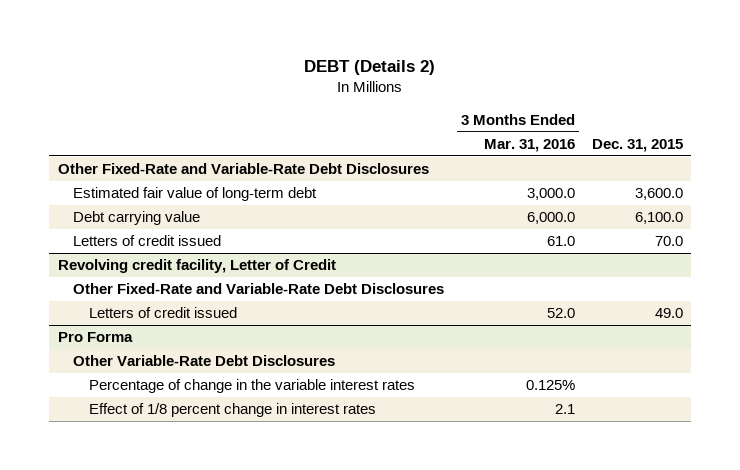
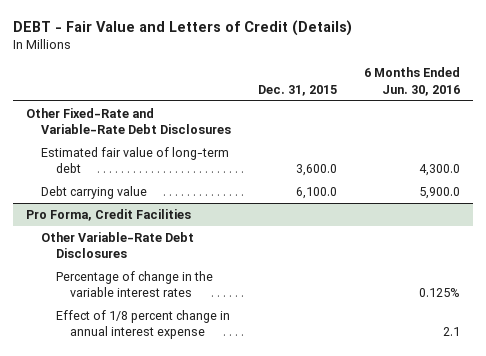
- DEBT (Details 2)
+ DEBT - Fair Value and Letters of Credit (Details)
- | 3 Months Ended Mar. 31, 2016 | Dec. 31, 2015
+ | Dec. 31, 2015 | 6 Months Ended Jun. 30, 2016
- Letters of credit issued | 61.0 | 70.0
- Revolving credit facility, Letter of Credit
- Other Fixed-Rate and Variable-Rate Debt Disclosures
- Letters of credit issued | 52.0 | 49.0
- Pro Forma
+ Pro Forma, Credit Facilities
- Effect of 1/8 percent change in interest rates | 2.1 |
+ Effect of 1/8 percent change in annual interest expense | | 2.1

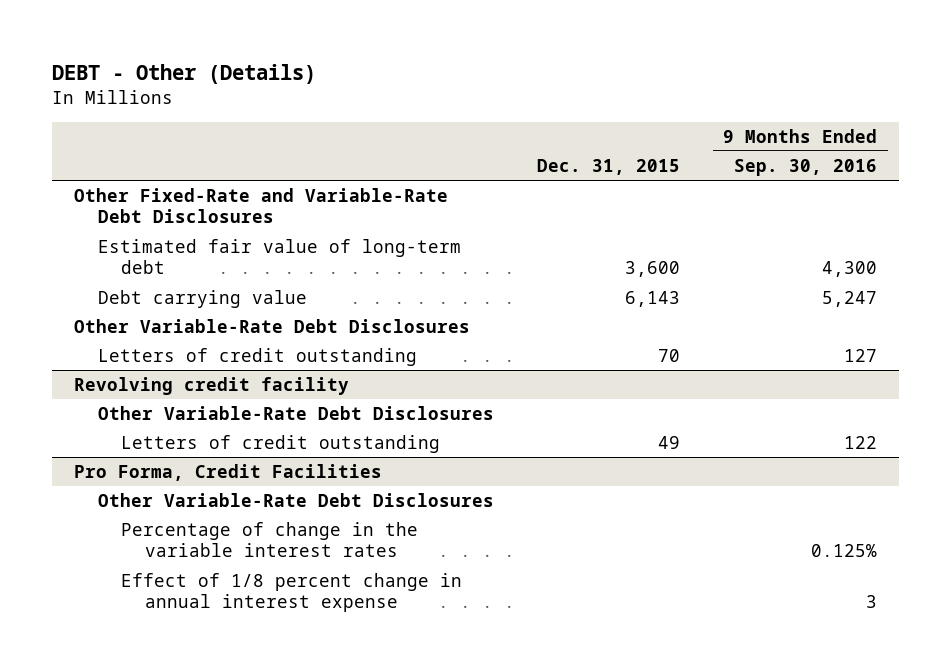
- DEBT - Fair Value and Letters of Credit (Details)
+ DEBT - Other (Details)
- | Dec. 31, 2015 | 6 Months Ended Jun. 30, 2016
+ | Dec. 31, 2015 | 9 Months Ended Sep. 30, 2016
- Estimated fair value of long-term debt | 3,600.0 | 4,300.0
- Debt carrying value | 6,100.0 | 5,900.0
+ Estimated fair value of long-term debt | 3,600 | 4,300
+ Debt carrying value | 6,143 | 5,247
+ Other Variable-Rate Debt Disclosures
+ Letters of credit outstanding | 70 | 127
+ Revolving credit facility
+ Other Variable-Rate Debt Disclosures
+ Letters of credit outstanding | 49 | 122

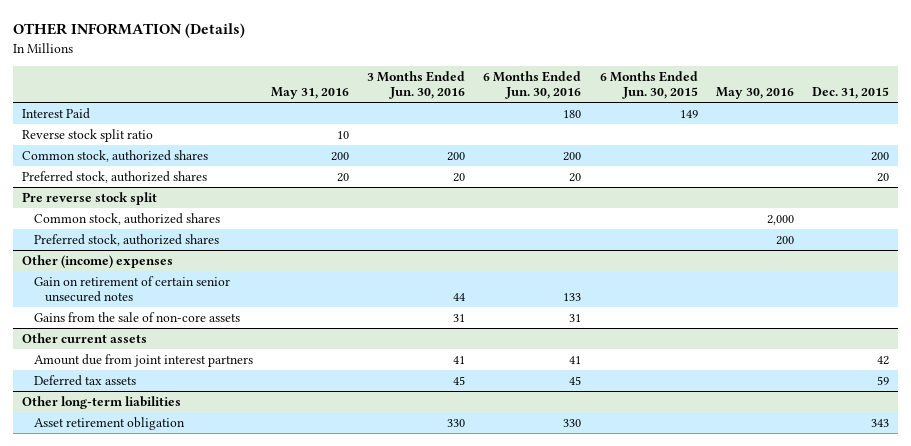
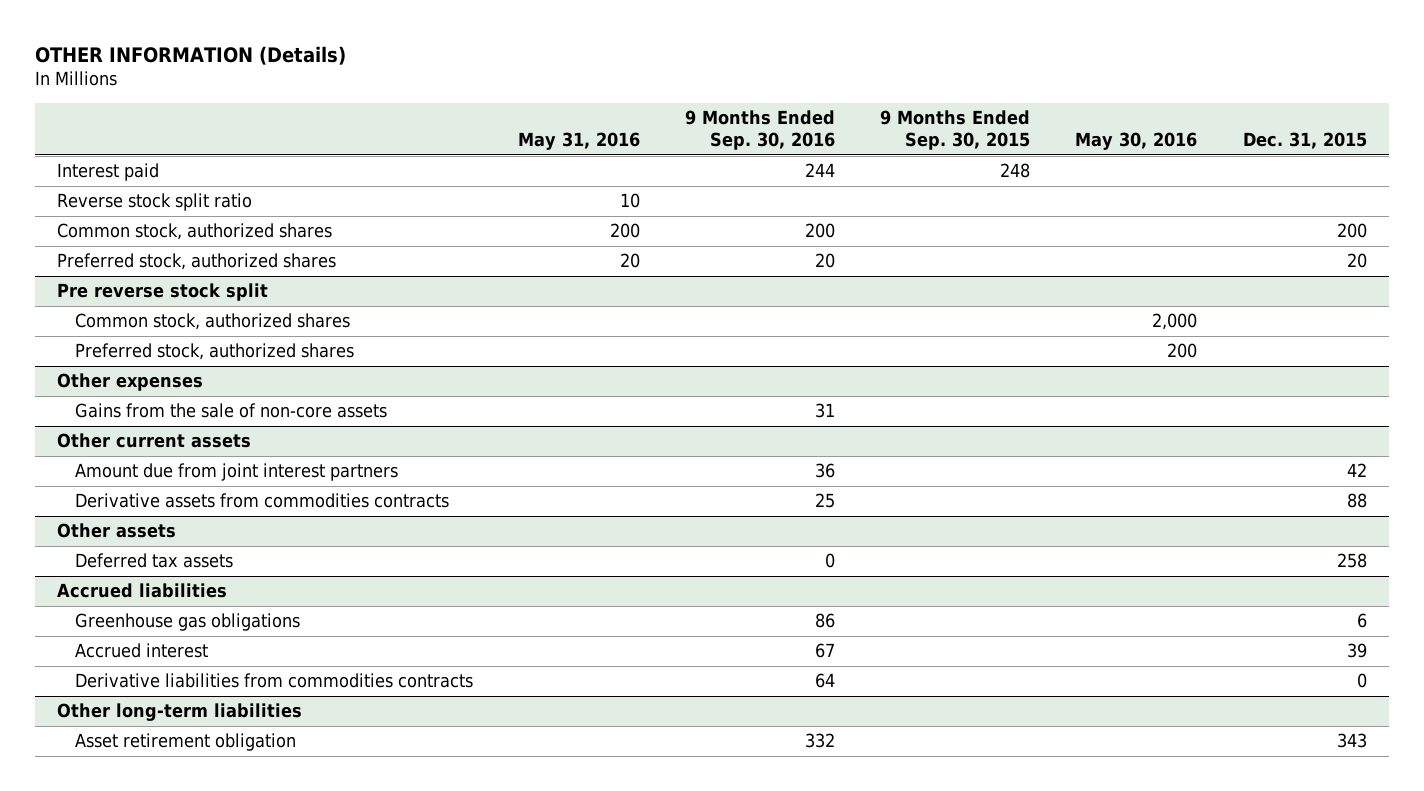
- | May 31, 2016 | 3 Months Ended Jun. 30, 2016 | 6 Months Ended Jun. 30, 2016 | 6 Months Ended Jun. 30, 2015 | May 30, 2016 | Dec. 31, 2015
+ | May 31, 2016 | 9 Months Ended Sep. 30, 2016 | 9 Months Ended Sep. 30, 2015 | May 30, 2016 | Dec. 31, 2015
- Interest Paid | | | 180 | 149 | |
+ Interest paid | | 244 | 248 | |
- Other (income) expenses
- Gain on retirement of certain senior unsecured notes | | 44 | 133 | | |
+ Other expenses
@ Other current assets
- Deferred tax assets | | 45 | 45 | | | 59
+ Derivative assets from commodities contracts | | 25 | | | 88
+ Other assets
+ Deferred tax assets | | 0 | | | 258
+ Accrued liabilities
+ Greenhouse gas obligations | | 86 | | | 6
+ Accrued interest | | 67 | | | 39
+ Derivative liabilities from commodities contracts | | 64 | | | 0

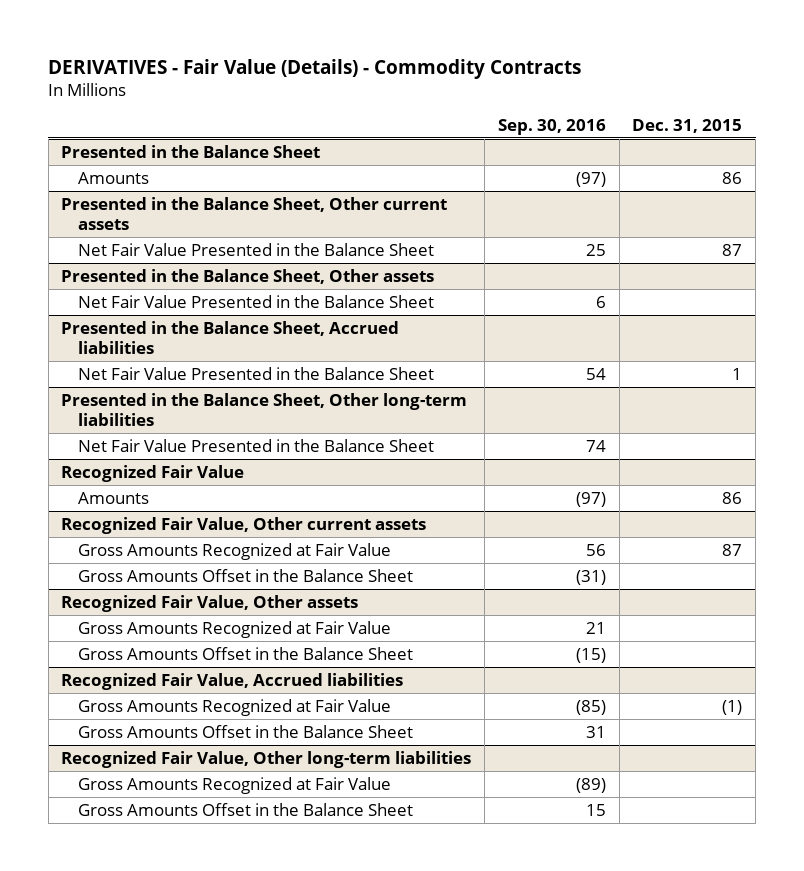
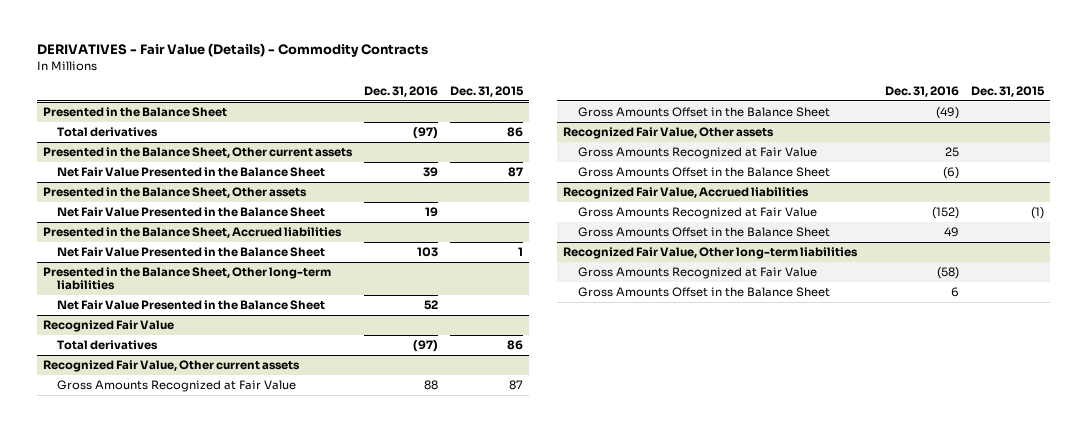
- | Sep. 30, 2016 | Dec. 31, 2015
+ | Dec. 31, 2016 | Dec. 31, 2015
@ Presented in the Balance Sheet
- Amounts | (97) | 86
+ Total derivatives | (97) | 86
@ Recognized Fair Value
- Amounts | (97) | 86
+ Total derivatives | (97) | 86

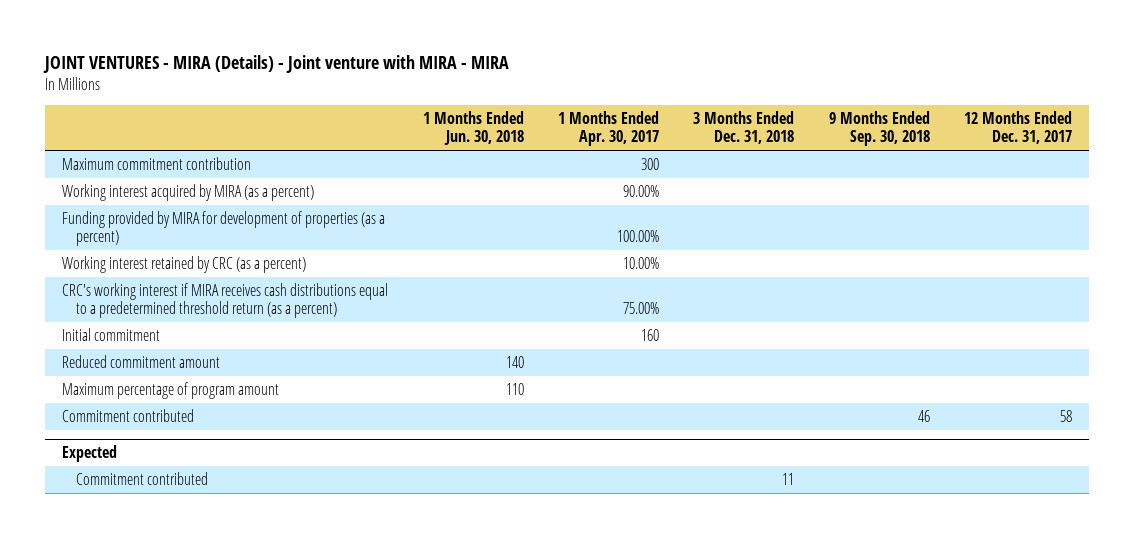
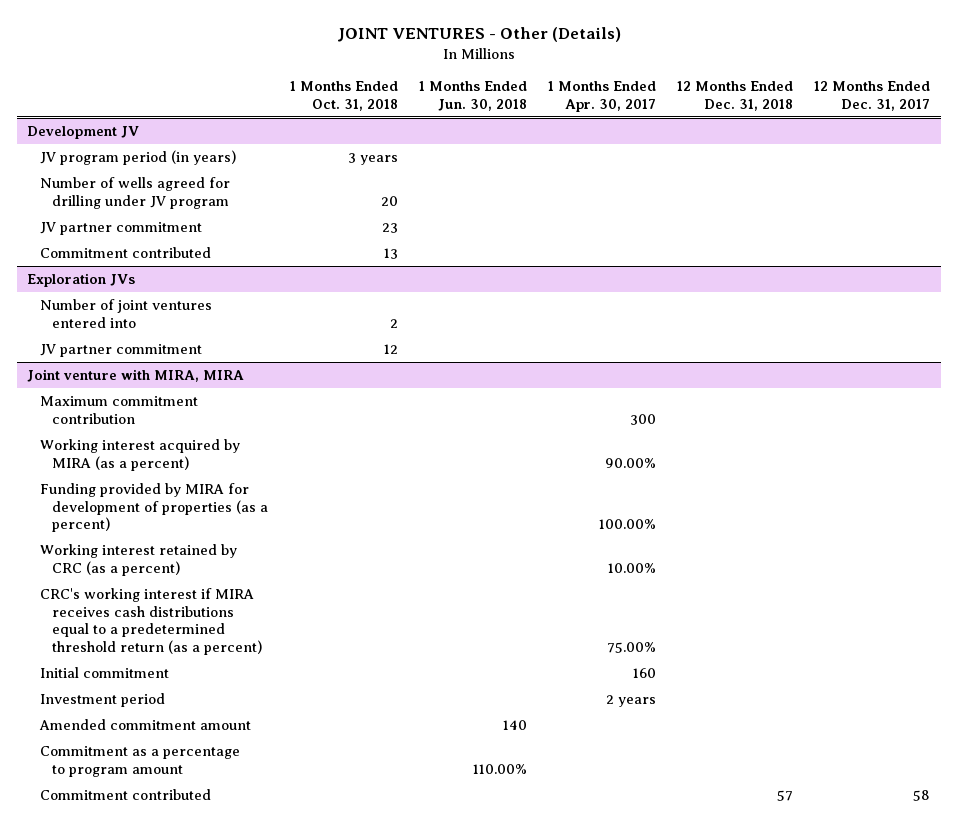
- JOINT VENTURES - MIRA (Details) - Joint venture with MIRA - MIRA
+ JOINT VENTURES - Other (Details)
- | 1 Months Ended Jun. 30, 2018 | 1 Months Ended Apr. 30, 2017 | 3 Months Ended Dec. 31, 2018 | 9 Months Ended Sep. 30, 2018 | 12 Months Ended Dec. 31, 2017
+ | 1 Months Ended Oct. 31, 2018 | 1 Months Ended Jun. 30, 2018 | 1 Months Ended Apr. 30, 2017 | 12 Months Ended Dec. 31, 2018 | 12 Months Ended Dec. 31, 2017
+ Development JV
+ JV program period (in years) | 3 years | | | |
+ Number of wells agreed for drilling under JV program | 20 | | | |
+ JV partner commitment | 23 | | | |
+ Commitment contributed | 13 | | | |
+ Exploration JVs
+ Number of joint ventures entered into | 2 | | | |
+ JV partner commitment | 12 | | | |
+ Joint venture with MIRA, MIRA
- Reduced commitment amount | 140 | | | |
- Maximum percentage of program amount | 110 | | | |
+ Investment period | | | 2 years | |
+ Amended commitment amount | | 140 | | |
+ Commitment as a percentage to program amount | | 110.00% | | |
- Expected
- Commitment contributed | | | 11 | |

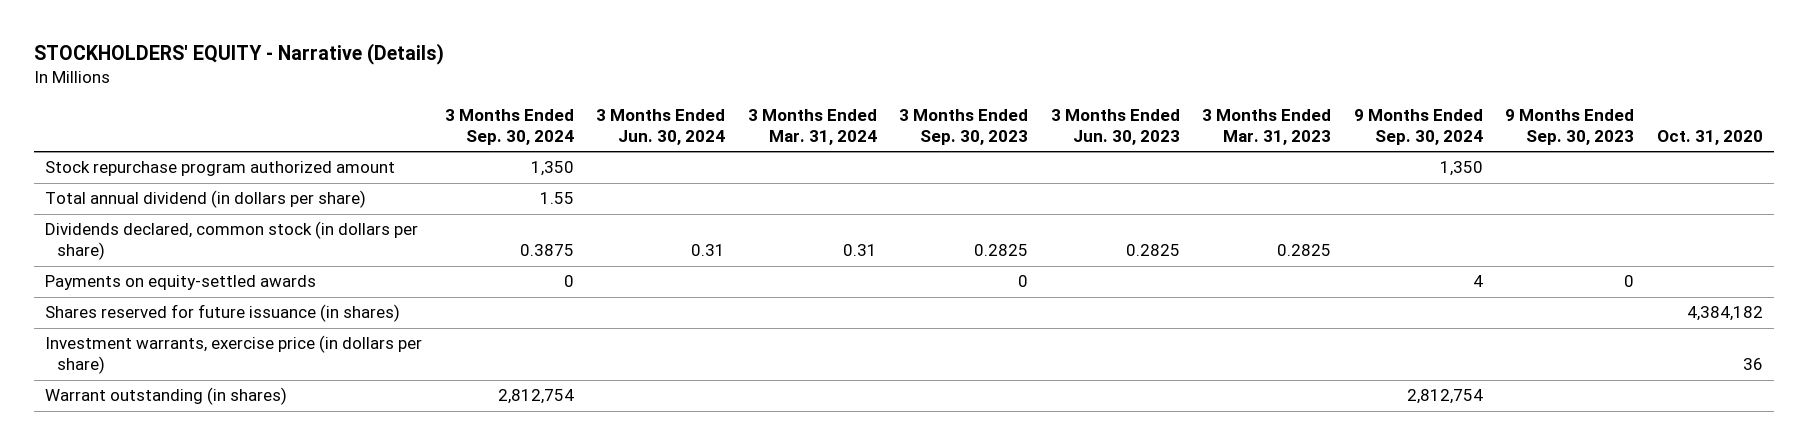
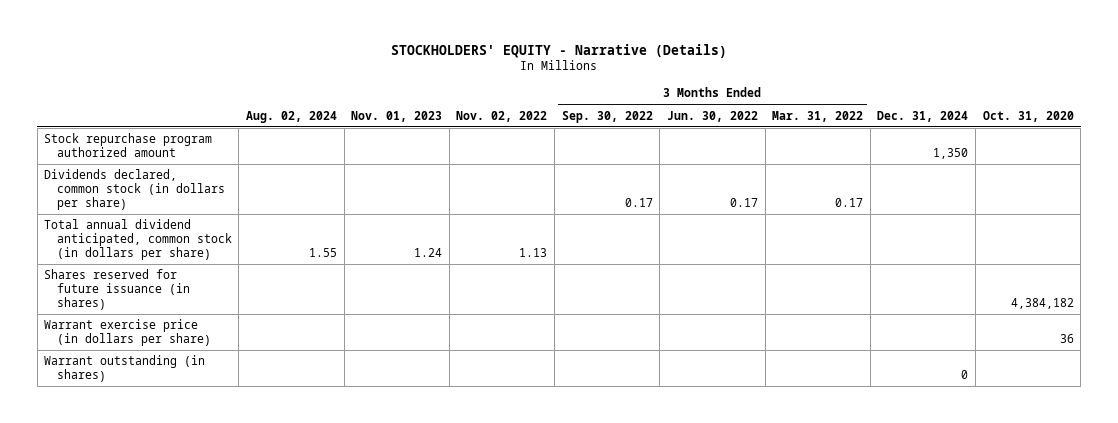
- | 3 Months Ended Sep. 30, 2024 | 3 Months Ended Jun. 30, 2024 | 3 Months Ended Mar. 31, 2024 | 3 Months Ended Sep. 30, 2023 | 3 Months Ended Jun. 30, 2023 | 3 Months Ended Mar. 31, 2023 | 9 Months Ended Sep. 30, 2024 | 9 Months Ended Sep. 30, 2023 | Oct. 31, 2020
+ | Aug. 02, 2024 | Nov. 01, 2023 | Nov. 02, 2022 | 3 Months Ended Sep. 30, 2022 | 3 Months Ended Jun. 30, 2022 | 3 Months Ended Mar. 31, 2022 | Dec. 31, 2024 | Oct. 31, 2020
- Total annual dividend (in dollars per share) | 1.55 | | | | | | | |
- Payments on equity-settled awards | 0 | | | 0 | | | 4 | 0 |
+ Total annual dividend anticipated, common stock (in dollars per share) | 1.55 | 1.24 | 1.13 | | | | |
- Investment warrants, exercise price (in dollars per share) | | | | | | | | | 36
+ Warrant exercise price (in dollars per share) | | | | | | | | 36

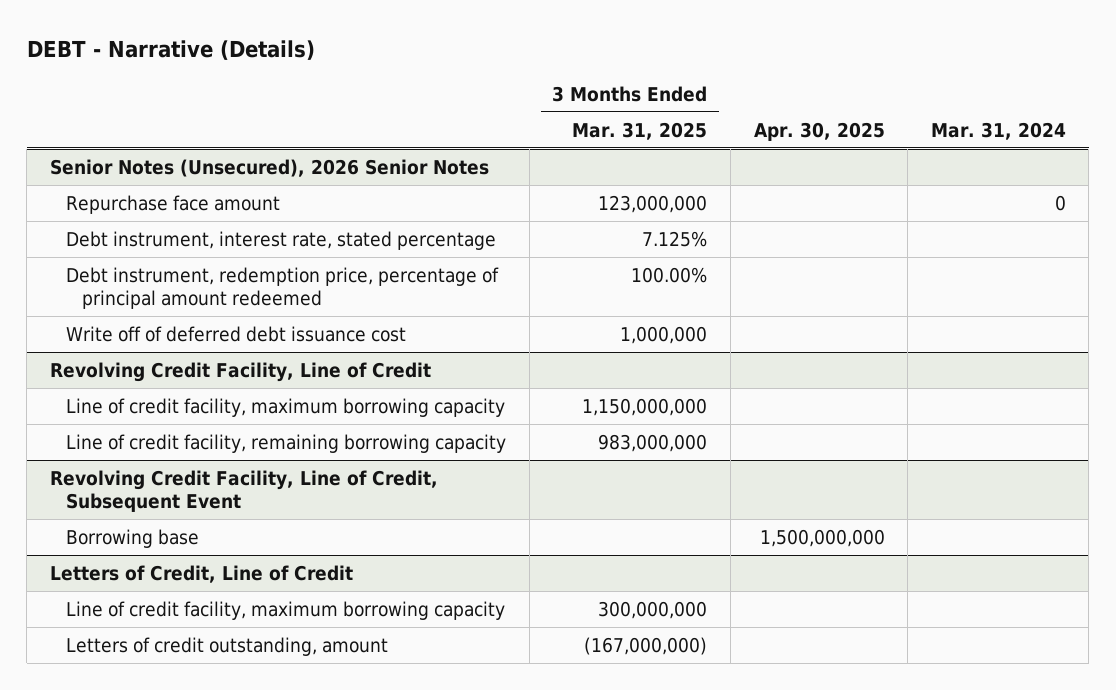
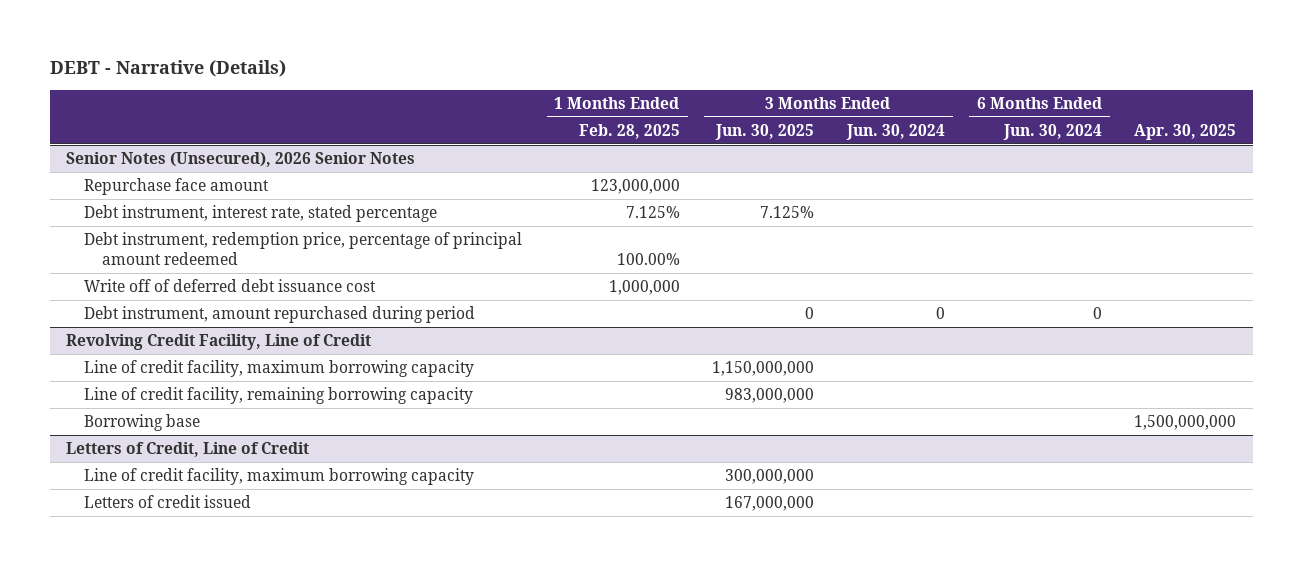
- | 3 Months Ended Mar. 31, 2025 | Apr. 30, 2025 | Mar. 31, 2024
+ | 1 Months Ended Feb. 28, 2025 | 3 Months Ended Jun. 30, 2025 | 3 Months Ended Jun. 30, 2024 | 6 Months Ended Jun. 30, 2024 | Apr. 30, 2025
@ Senior Notes (Unsecured), 2026 Senior Notes
+ Debt instrument, amount repurchased during period | | 0 | 0 | 0 |
- Revolving Credit Facility, Line of Credit, Subsequent Event
- Borrowing base | | 1,500,000,000 |
@ Revolving Credit Facility, Line of Credit
+ Borrowing base | | | | | 1,500,000,000
@ Letters of Credit, Line of Credit
- Letters of credit outstanding, amount | (167,000,000) | |
+ Letters of credit issued | | 167,000,000 | | |

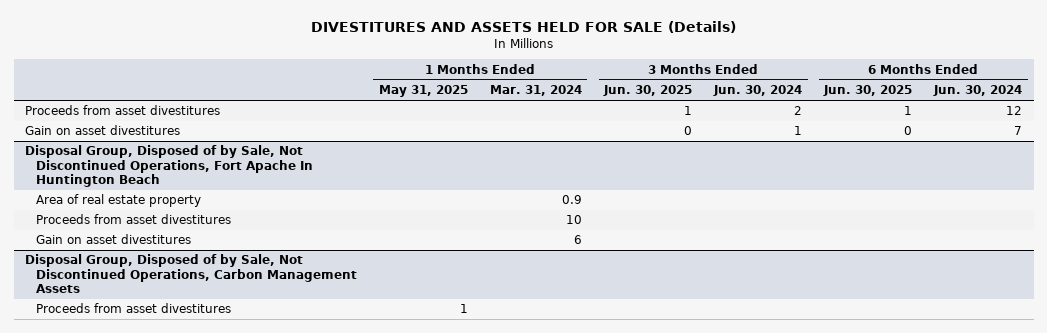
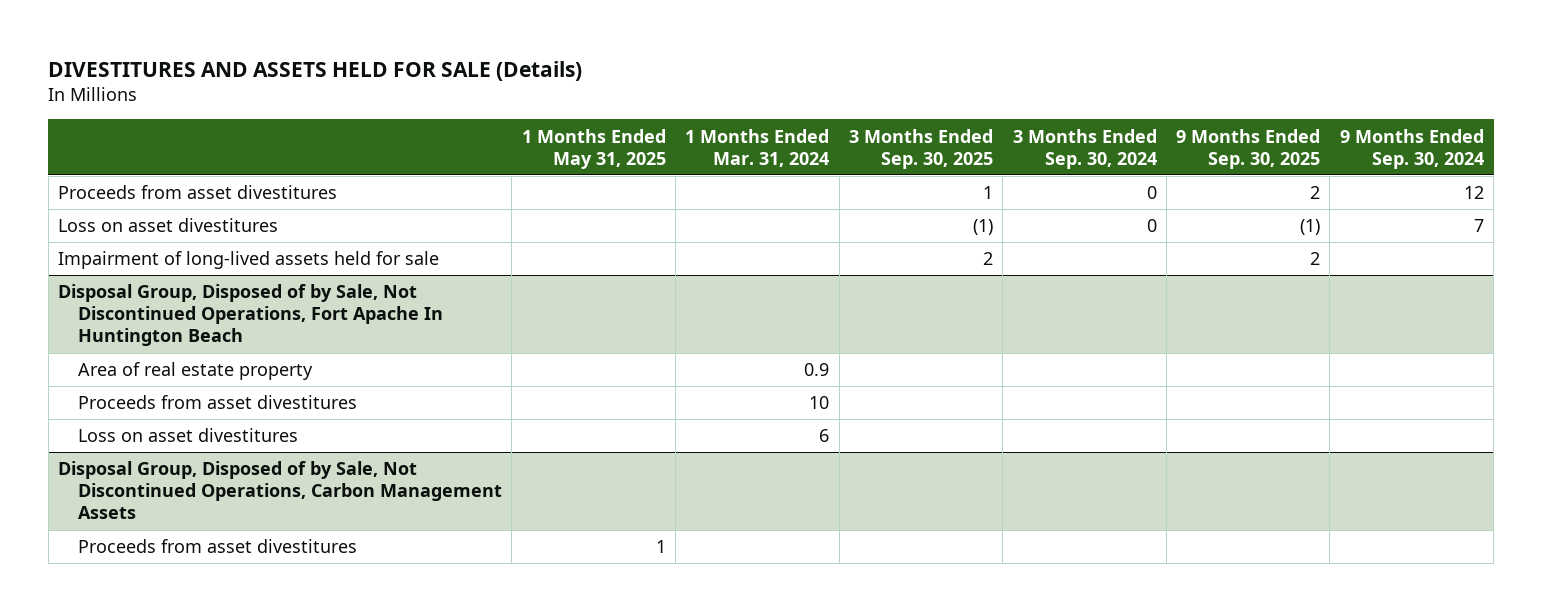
- | 1 Months Ended May 31, 2025 | 1 Months Ended Mar. 31, 2024 | 3 Months Ended Jun. 30, 2025 | 3 Months Ended Jun. 30, 2024 | 6 Months Ended Jun. 30, 2025 | 6 Months Ended Jun. 30, 2024
+ | 1 Months Ended May 31, 2025 | 1 Months Ended Mar. 31, 2024 | 3 Months Ended Sep. 30, 2025 | 3 Months Ended Sep. 30, 2024 | 9 Months Ended Sep. 30, 2025 | 9 Months Ended Sep. 30, 2024
- Gain on asset divestitures | | | 0 | 1 | 0 | 7
+ Loss on asset divestitures | | | (1) | 0 | (1) | 7
+ Impairment of long-lived assets held for sale | | | 2 | | 2 |
@ Disposal Group, Disposed of by Sale, Not Discontinued Operations, Fort Apache In Huntington Beach
- Gain on asset divestitures | | 6 | | | |
+ Loss on asset divestitures | | 6 | | | |

